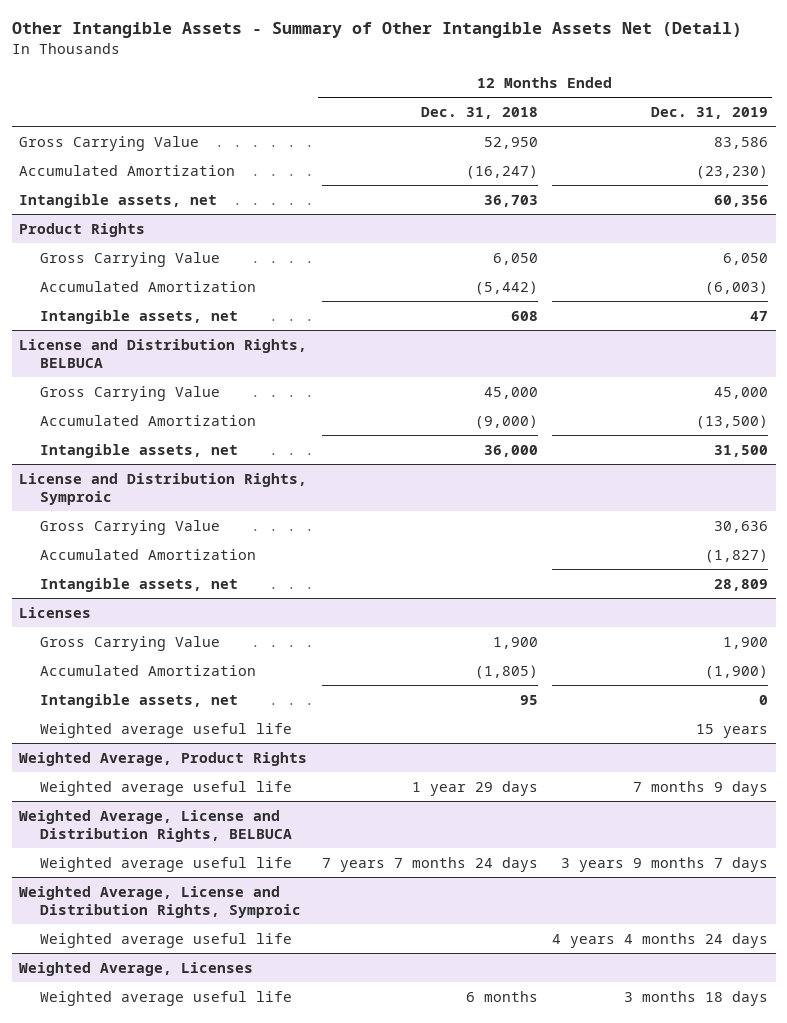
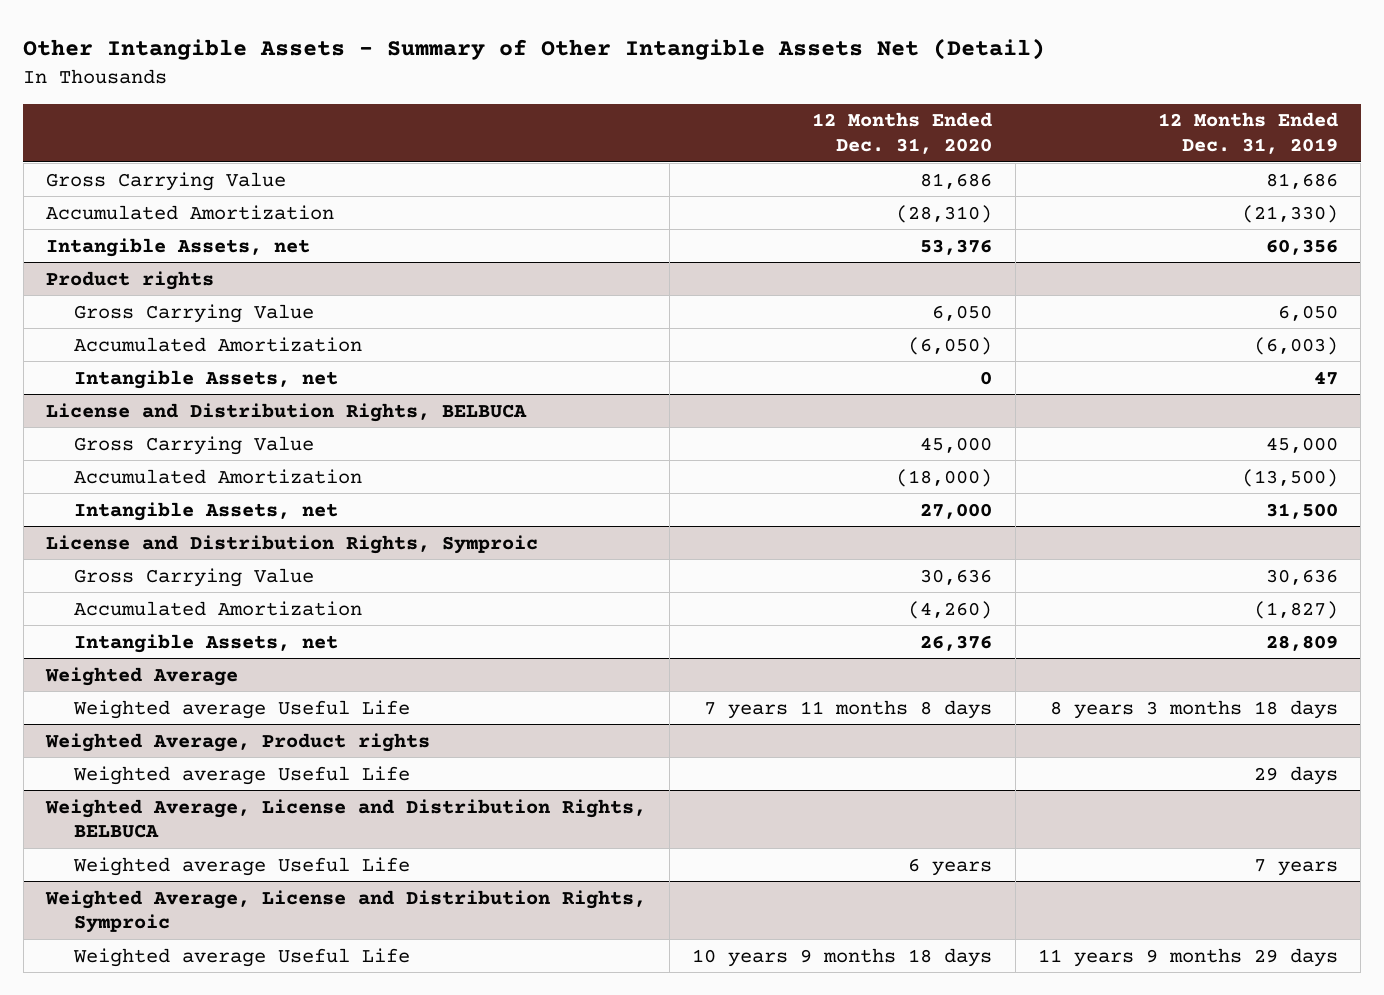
- | 12 Months Ended Dec. 31, 2018 | 12 Months Ended Dec. 31, 2019
+ | 12 Months Ended Dec. 31, 2020 | 12 Months Ended Dec. 31, 2019
- Gross Carrying Value | 52,950 | 83,586
- Accumulated Amortization | (16,247) | (23,230)
- Intangible assets, net | 36,703 | 60,356
- Product Rights
+ Gross Carrying Value | 81,686 | 81,686
+ Accumulated Amortization | (28,310) | (21,330)
+ Intangible Assets, net | 53,376 | 60,356
+ Product rights
- Intangible assets, net | 608 | 47
+ Intangible Assets, net | 0 | 47
@ License and Distribution Rights, BELBUCA
- Intangible assets, net | 36,000 | 31,500
+ Intangible Assets, net | 27,000 | 31,500
@ License and Distribution Rights, Symproic
- Intangible assets, net | | 28,809
- Licenses
- Gross Carrying Value | 1,900 | 1,900
- Accumulated Amortization | (1,805) | (1,900)
- Intangible assets, net | 95 | 0
- Weighted average useful life | | 15 years
- Weighted Average, Product Rights
- Weighted average useful life | 1 year 29 days | 7 months 9 days
@ License and Distribution Rights, Symproic
+ Intangible Assets, net | 26,376 | 28,809
+ Weighted Average
+ Weighted average Useful Life | 7 years 11 months 8 days | 8 years 3 months 18 days
+ Weighted Average, Product rights
+ Weighted average Useful Life | | 29 days
@ Weighted Average, License and Distribution Rights, BELBUCA
- Weighted average useful life | 7 years 7 months 24 days | 3 years 9 months 7 days
+ Weighted average Useful Life | 6 years | 7 years
@ Weighted Average, License and Distribution Rights, Symproic
- Weighted average useful life | | 4 years 4 months 24 days
- Weighted Average, Licenses
- Weighted average useful life | 6 months | 3 months 18 days
@ Weighted Average, License and Distribution Rights, Symproic
+ Weighted average Useful Life | 10 years 9 months 18 days | 11 years 9 months 29 days

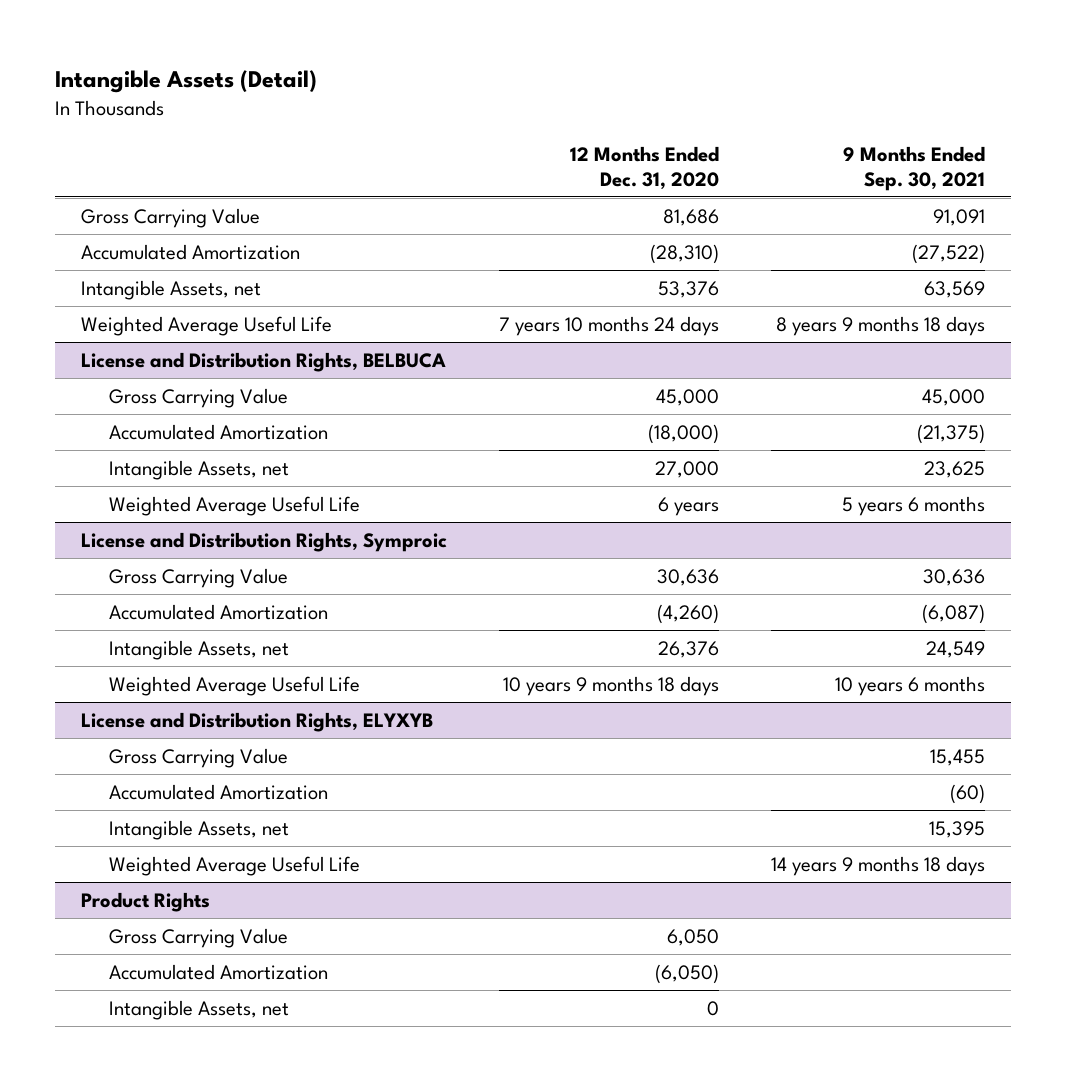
- Other Intangible Assets - Summary of Other Intangible Assets Net (Detail)
+ Intangible Assets (Detail)
- | 12 Months Ended Dec. 31, 2020 | 12 Months Ended Dec. 31, 2019
+ | 12 Months Ended Dec. 31, 2020 | 9 Months Ended Sep. 30, 2021
- Product rights
- Gross Carrying Value | 6,050 | 6,050
- Accumulated Amortization | (6,050) | (6,003)
- Intangible Assets, net | 0 | 47
+ Weighted Average Useful Life | 7 years 10 months 24 days | 8 years 9 months 18 days
@ License and Distribution Rights, BELBUCA
+ Weighted Average Useful Life | 6 years | 5 years 6 months
- Weighted Average
- Weighted average Useful Life | 7 years 11 months 8 days | 8 years 3 months 18 days
- Weighted Average, Product rights
- Weighted average Useful Life | | 29 days
- Weighted Average, License and Distribution Rights, BELBUCA
- Weighted average Useful Life | 6 years | 7 years
- Weighted Average, License and Distribution Rights, Symproic
- Weighted average Useful Life | 10 years 9 months 18 days | 11 years 9 months 29 days
@ License and Distribution Rights, Symproic
+ Weighted Average Useful Life | 10 years 9 months 18 days | 10 years 6 months
+ License and Distribution Rights, ELYXYB
+ Gross Carrying Value | | 15,455
+ Accumulated Amortization | | (60)
+ Intangible Assets, net | | 15,395
+ Weighted Average Useful Life | | 14 years 9 months 18 days
+ Product Rights
+ Gross Carrying Value | 6,050 |
+ Accumulated Amortization | (6,050) |
+ Intangible Assets, net | 0 |

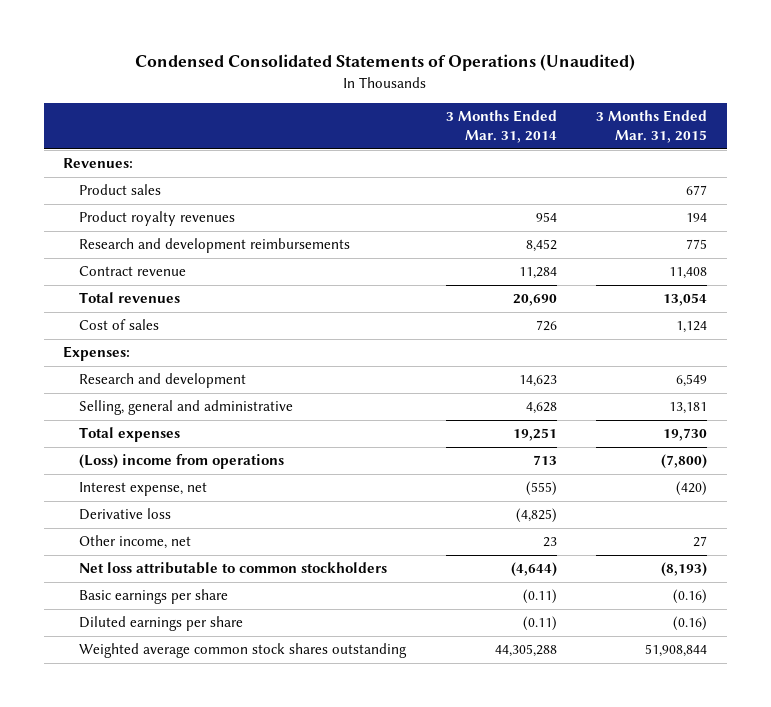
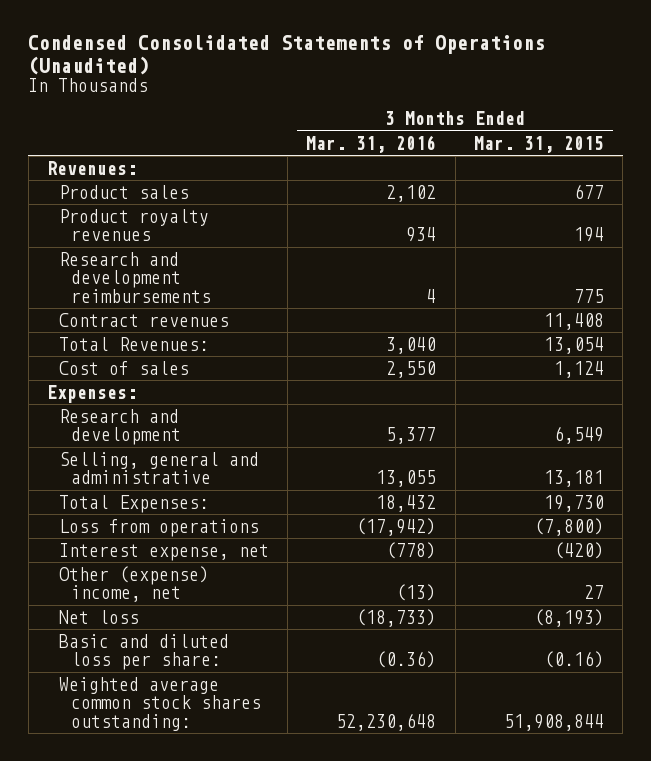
- | 3 Months Ended Mar. 31, 2014 | 3 Months Ended Mar. 31, 2015
+ | 3 Months Ended Mar. 31, 2016 | 3 Months Ended Mar. 31, 2015
- Contract revenue | 11,284 | 11,408
- Total revenues | 20,690 | 13,054
+ Contract revenues | | 11,408
+ Total Revenues: | 3,040 | 13,054
- Total expenses | 19,251 | 19,730
- (Loss) income from operations | 713 | (7,800)
+ Total Expenses: | 18,432 | 19,730
+ Loss from operations | (17,942) | (7,800)
- Derivative loss | (4,825) |
- Other income, net | 23 | 27
- Net loss attributable to common stockholders | (4,644) | (8,193)
- Basic earnings per share | (0.11) | (0.16)
- Diluted earnings per share | (0.11) | (0.16)
- Weighted average common stock shares outstanding | 44,305,288 | 51,908,844
+ Other (expense) income, net | (13) | 27
+ Net loss | (18,733) | (8,193)
+ Basic and diluted loss per share: | (0.36) | (0.16)
+ Weighted average common stock shares outstanding: | 52,230,648 | 51,908,844

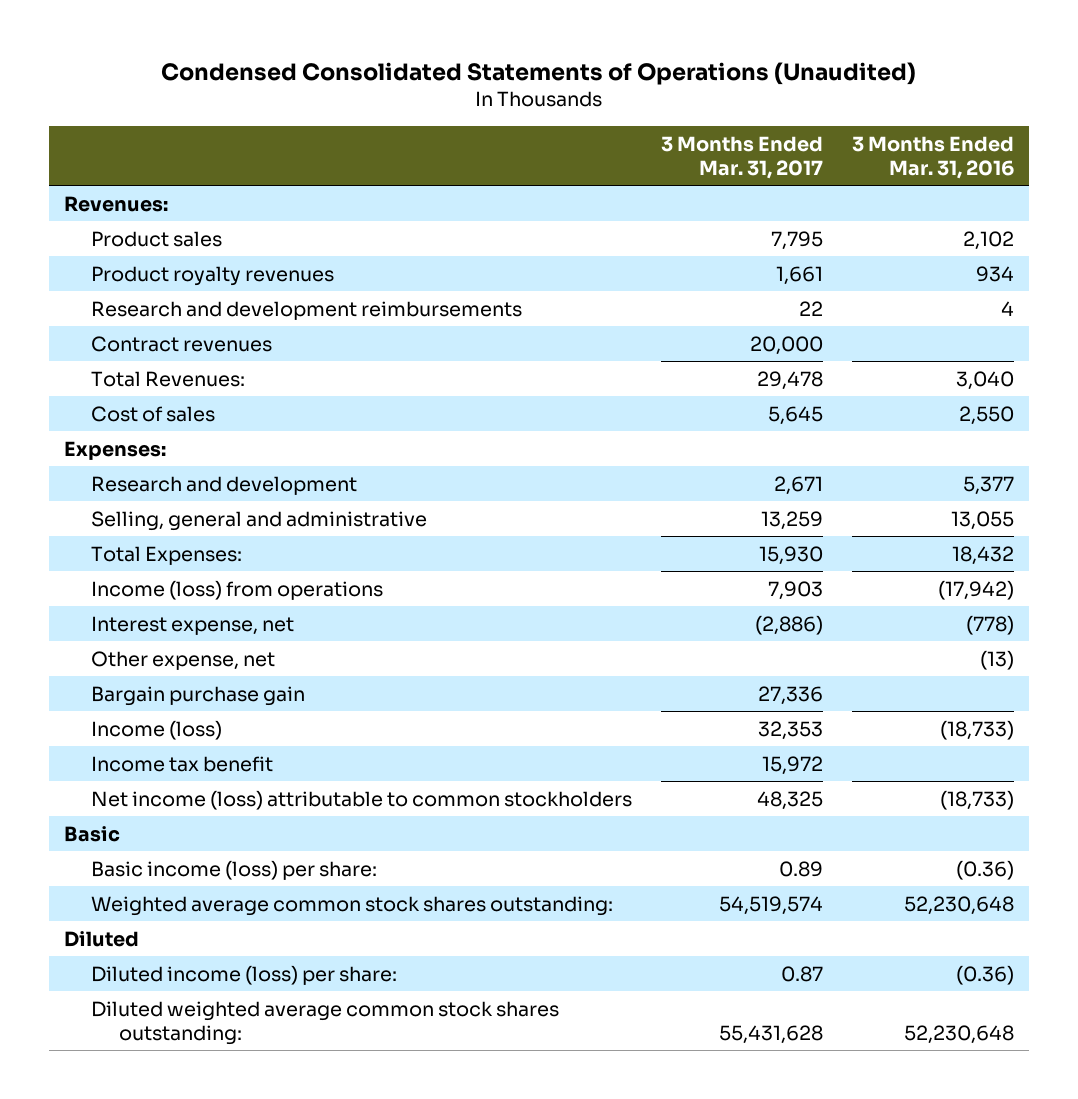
- | 3 Months Ended Mar. 31, 2016 | 3 Months Ended Mar. 31, 2015
+ | 3 Months Ended Mar. 31, 2017 | 3 Months Ended Mar. 31, 2016
- Loss from operations | (17,942) | (7,800)
+ Income (loss) from operations | 7,903 | (17,942)
- Other (expense) income, net | (13) | 27
- Net loss | (18,733) | (8,193)
- Basic and diluted loss per share: | (0.36) | (0.16)
+ Other expense, net | | (13)
+ Bargain purchase gain | 27,336 |
+ Income (loss) | 32,353 | (18,733)
+ Income tax benefit | 15,972 |
+ Net income (loss) attributable to common stockholders | 48,325 | (18,733)
+ Basic
+ Basic income (loss) per share: | 0.89 | (0.36)
+ Diluted
+ Diluted income (loss) per share: | 0.87 | (0.36)
+ Diluted weighted average common stock shares outstanding: | 55,431,628 | 52,230,648

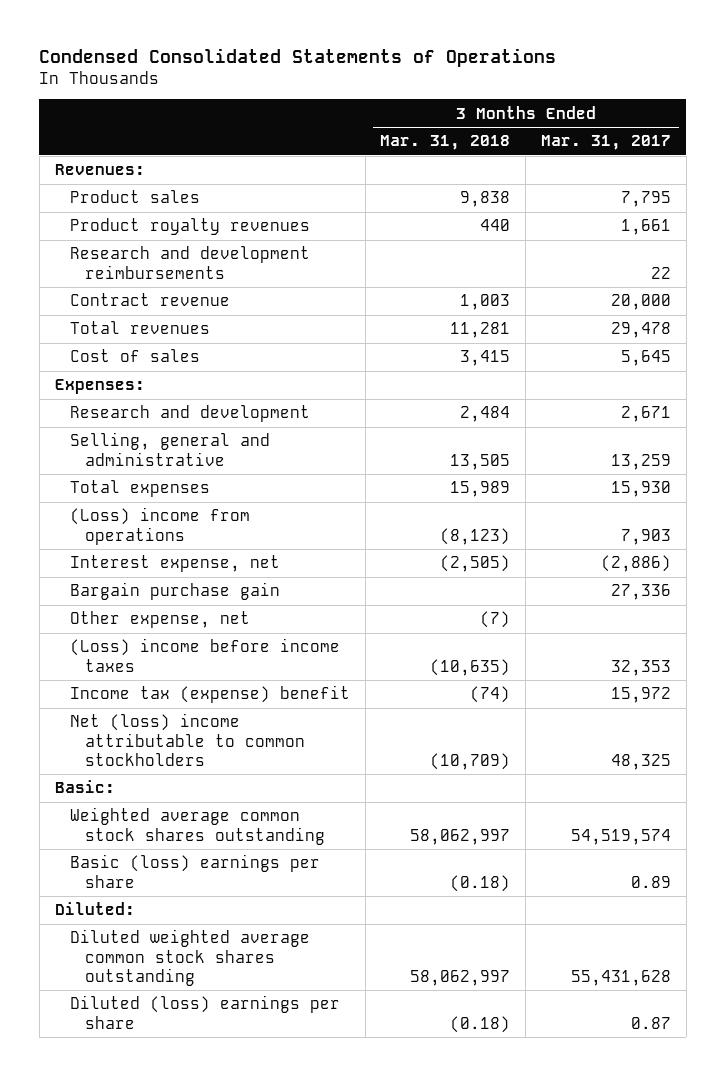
- Condensed Consolidated Statements of Operations (Unaudited)
+ Condensed Consolidated Statements of Operations
- | 3 Months Ended Mar. 31, 2017 | 3 Months Ended Mar. 31, 2016
+ | 3 Months Ended Mar. 31, 2018 | 3 Months Ended Mar. 31, 2017
- Contract revenues | 20,000 |
- Total Revenues: | 29,478 | 3,040
+ Contract revenue | 1,003 | 20,000
+ Total revenues | 11,281 | 29,478
- Total Expenses: | 15,930 | 18,432
- Income (loss) from operations | 7,903 | (17,942)
+ Total expenses | 15,989 | 15,930
+ (Loss) income from operations | (8,123) | 7,903
- Income (loss) | 32,353 | (18,733)
- Income tax benefit | 15,972 |
- Net income (loss) attributable to common stockholders | 48,325 | (18,733)
- Basic
- Basic income (loss) per share: | 0.89 | (0.36)
- Weighted average common stock shares outstanding: | 54,519,574 | 52,230,648
- Diluted
- Diluted income (loss) per share: | 0.87 | (0.36)
- Diluted weighted average common stock shares outstanding: | 55,431,628 | 52,230,648
moved down: Other expense, net | (7) |
+ (Loss) income before income taxes | (10,635) | 32,353
+ Income tax (expense) benefit | (74) | 15,972
+ Net (loss) income attributable to common stockholders | (10,709) | 48,325
+ Basic:
+ Weighted average common stock shares outstanding | 58,062,997 | 54,519,574
+ Basic (loss) earnings per share | (0.18) | 0.89
+ Diluted:
+ Diluted weighted average common stock shares outstanding | 58,062,997 | 55,431,628
+ Diluted (loss) earnings per share | (0.18) | 0.87

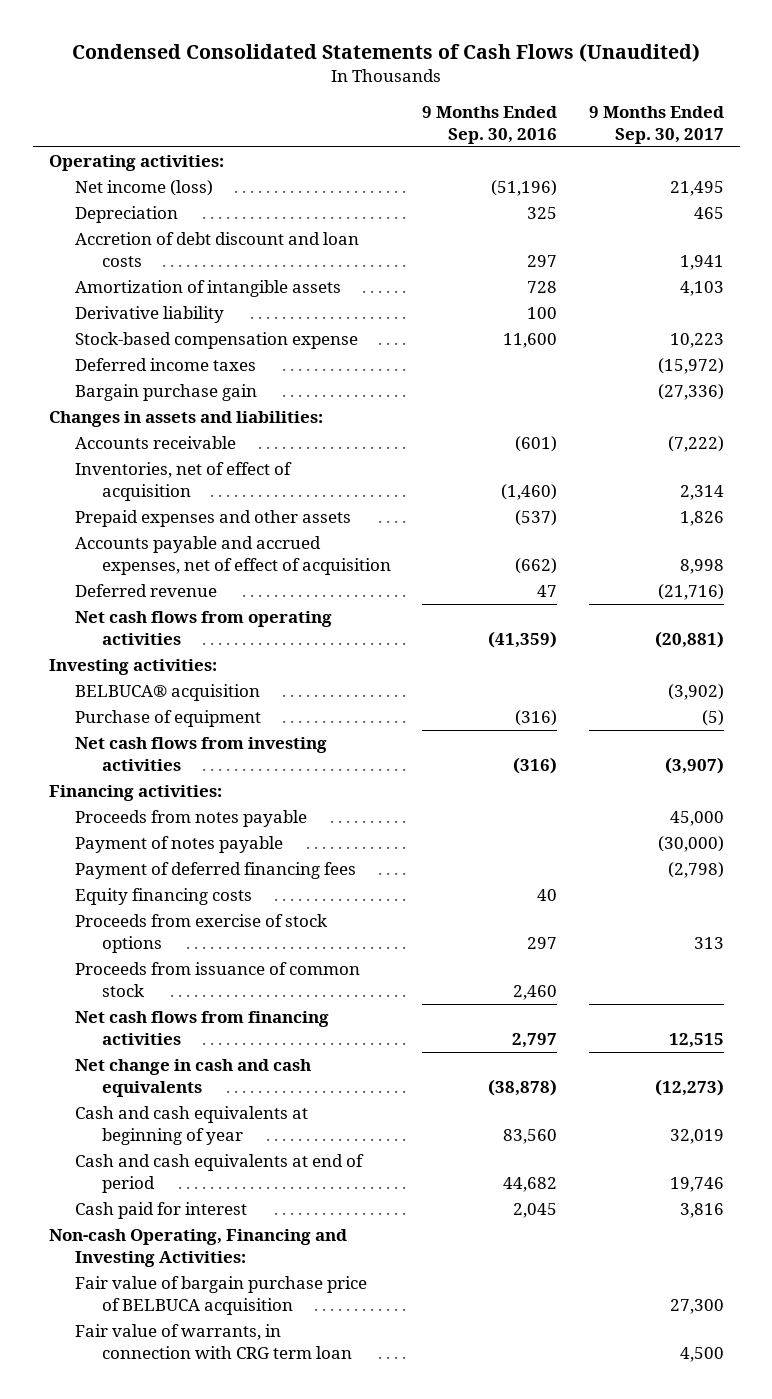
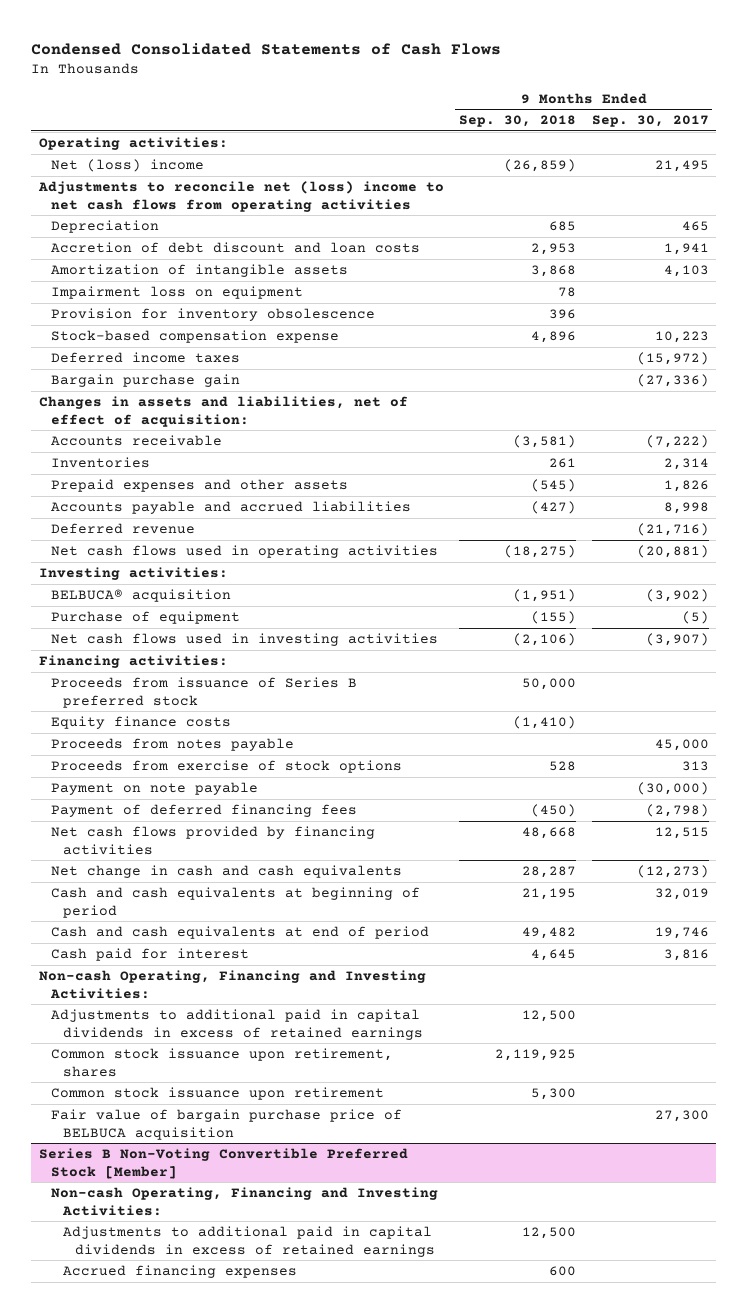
- Condensed Consolidated Statements of Cash Flows (Unaudited)
+ Condensed Consolidated Statements of Cash Flows
- | 9 Months Ended Sep. 30, 2016 | 9 Months Ended Sep. 30, 2017
+ | 9 Months Ended Sep. 30, 2018 | 9 Months Ended Sep. 30, 2017
- Net income (loss) | (51,196) | 21,495
+ Net (loss) income | (26,859) | 21,495
+ Adjustments to reconcile net (loss) income to net cash flows from operating activities
- Derivative liability | 100 |
+ Impairment loss on equipment | 78 |
+ Provision for inventory obsolescence | 396 |
- Changes in assets and liabilities:
+ Changes in assets and liabilities, net of effect of acquisition:
- Inventories, net of effect of acquisition | (1,460) | 2,314
+ Inventories | 261 | 2,314
- Accounts payable and accrued expenses, net of effect of acquisition | (662) | 8,998
+ Accounts payable and accrued liabilities | (427) | 8,998
- Net cash flows from operating activities | (41,359) | (20,881)
+ Net cash flows used in operating activities | (18,275) | (20,881)
- Net cash flows from investing activities | (316) | (3,907)
+ Net cash flows used in investing activities | (2,106) | (3,907)
+ Proceeds from issuance of Series B preferred stock | 50,000 |
+ Equity finance costs | (1,410) |
- Payment of notes payable | | (30,000)
- Equity financing costs | 40 |
- Proceeds from issuance of common stock | 2,460 |
- Net cash flows from financing activities | 2,797 | 12,515
+ Payment on note payable | | (30,000)
moved down: Payment of deferred financing fees | (450) | (2,798)
+ Net cash flows provided by financing activities | 48,668 | 12,515
- Cash and cash equivalents at beginning of year | 83,560 | 32,019
+ Cash and cash equivalents at beginning of period | 21,195 | 32,019
+ Adjustments to additional paid in capital dividends in excess of retained earnings | 12,500 |
+ Common stock issuance upon retirement, shares | 2,119,925 |
+ Common stock issuance upon retirement | 5,300 |
- Fair value of warrants, in connection with CRG term loan | | 4,500
+ Series B Non-Voting Convertible Preferred Stock [Member]
+ Non-cash Operating, Financing and Investing Activities:
+ Adjustments to additional paid in capital dividends in excess of retained earnings | 12,500 |
+ Accrued financing expenses | 600 |

